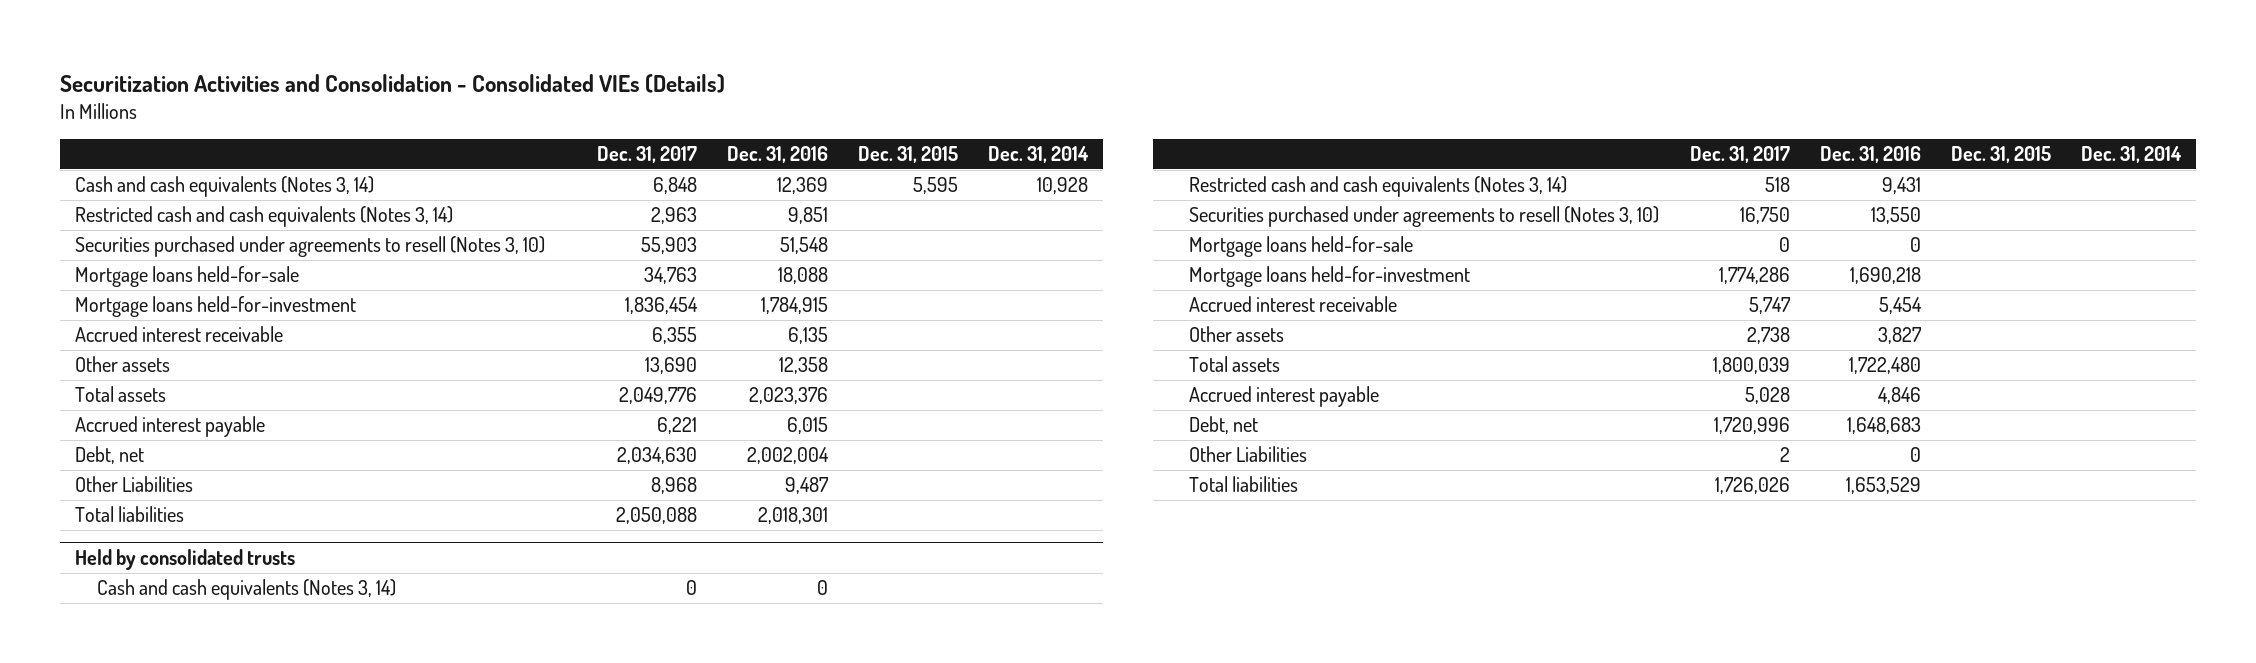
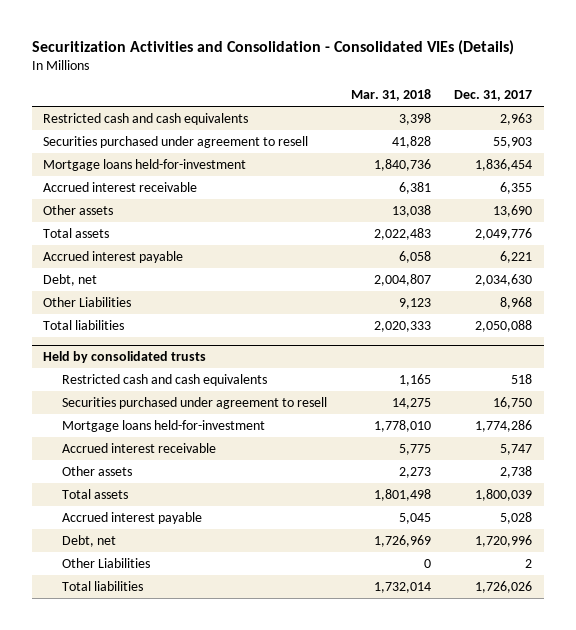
- | Dec. 31, 2017 | Dec. 31, 2016 | Dec. 31, 2015 | Dec. 31, 2014
+ | Mar. 31, 2018 | Dec. 31, 2017
- Cash and cash equivalents (Notes 3, 14) | 6,848 | 12,369 | 5,595 | 10,928
- Restricted cash and cash equivalents (Notes 3, 14) | 2,963 | 9,851 | |
- Securities purchased under agreements to resell (Notes 3, 10) | 55,903 | 51,548 | |
- Mortgage loans held-for-sale | 34,763 | 18,088 | |
+ Restricted cash and cash equivalents | 3,398 | 2,963
+ Securities purchased under agreement to resell | 41,828 | 55,903
@ Held by consolidated trusts
- Cash and cash equivalents (Notes 3, 14) | 0 | 0 | |
- Restricted cash and cash equivalents (Notes 3, 14) | 518 | 9,431 | |
- Securities purchased under agreements to resell (Notes 3, 10) | 16,750 | 13,550 | |
- Mortgage loans held-for-sale | 0 | 0 | |
+ Restricted cash and cash equivalents | 1,165 | 518
+ Securities purchased under agreement to resell | 14,275 | 16,750

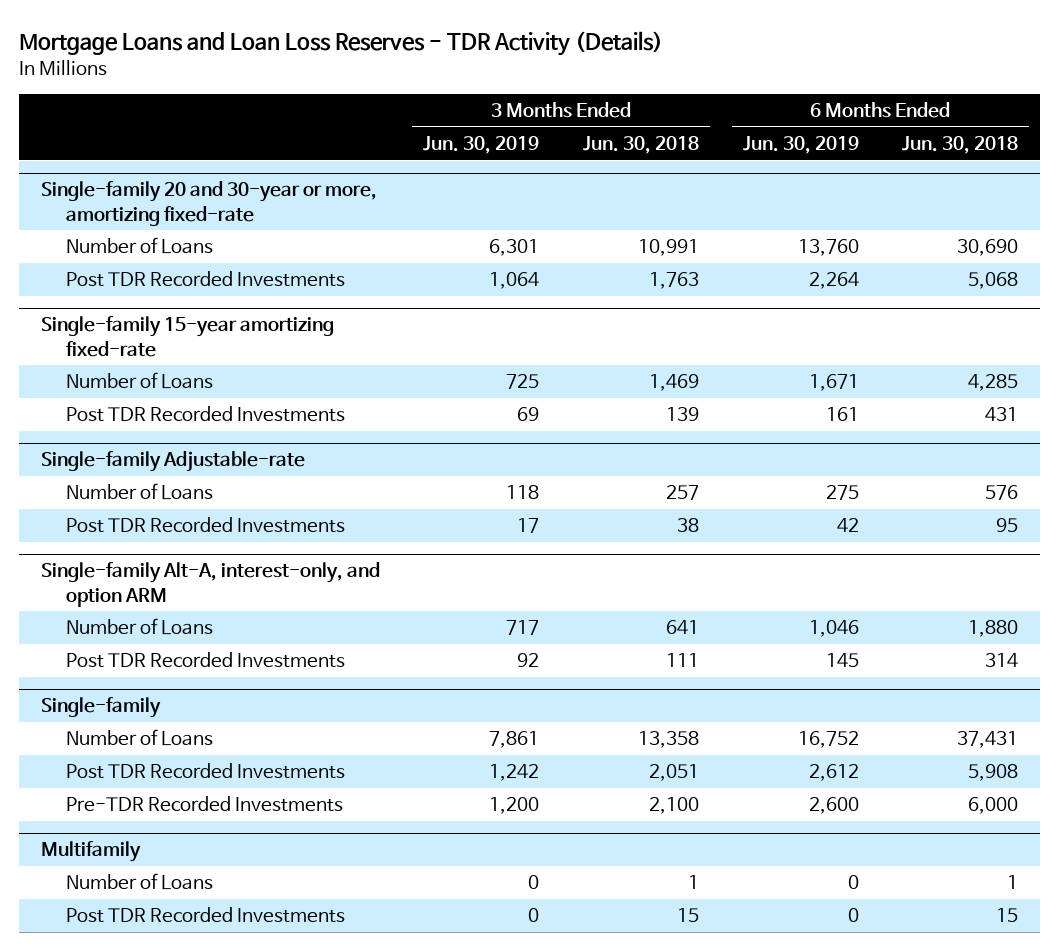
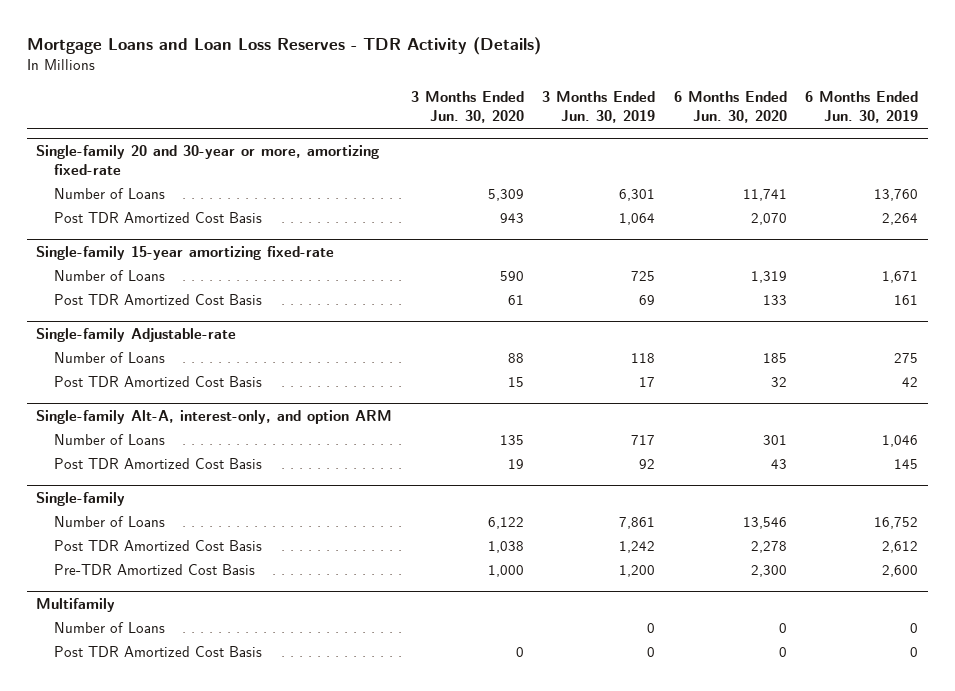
- | 3 Months Ended Jun. 30, 2019 | 3 Months Ended Jun. 30, 2018 | 6 Months Ended Jun. 30, 2019 | 6 Months Ended Jun. 30, 2018
+ | 3 Months Ended Jun. 30, 2020 | 3 Months Ended Jun. 30, 2019 | 6 Months Ended Jun. 30, 2020 | 6 Months Ended Jun. 30, 2019
@ Single-family 20 and 30-year or more, amortizing fixed-rate
- Post TDR Recorded Investments | 1,064 | 1,763 | 2,264 | 5,068
+ Post TDR Amortized Cost Basis | 943 | 1,064 | 2,070 | 2,264
@ Single-family 15-year amortizing fixed-rate
- Post TDR Recorded Investments | 69 | 139 | 161 | 431
+ Post TDR Amortized Cost Basis | 61 | 69 | 133 | 161
@ Single-family Adjustable-rate
- Post TDR Recorded Investments | 17 | 38 | 42 | 95
+ Post TDR Amortized Cost Basis | 15 | 17 | 32 | 42
@ Single-family Alt-A, interest-only, and option ARM
- Post TDR Recorded Investments | 92 | 111 | 145 | 314
+ Post TDR Amortized Cost Basis | 19 | 92 | 43 | 145
@ Single-family
- Post TDR Recorded Investments | 1,242 | 2,051 | 2,612 | 5,908
- Pre-TDR Recorded Investments | 1,200 | 2,100 | 2,600 | 6,000
+ Post TDR Amortized Cost Basis | 1,038 | 1,242 | 2,278 | 2,612
+ Pre-TDR Amortized Cost Basis | 1,000 | 1,200 | 2,300 | 2,600
@ Multifamily
- Post TDR Recorded Investments | 0 | 15 | 0 | 15
+ Post TDR Amortized Cost Basis | 0 | 0 | 0 | 0

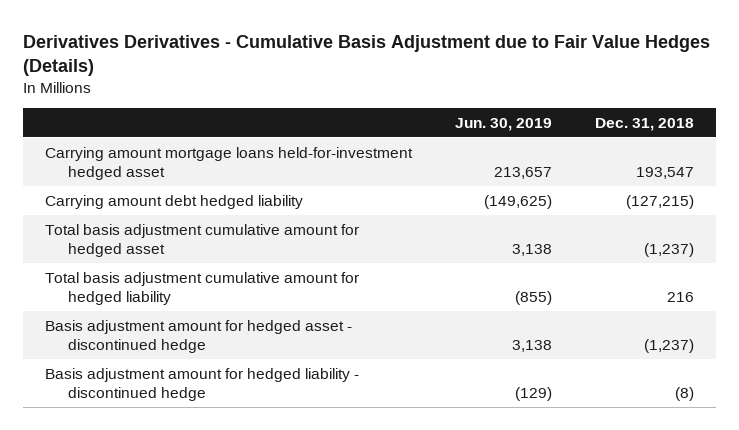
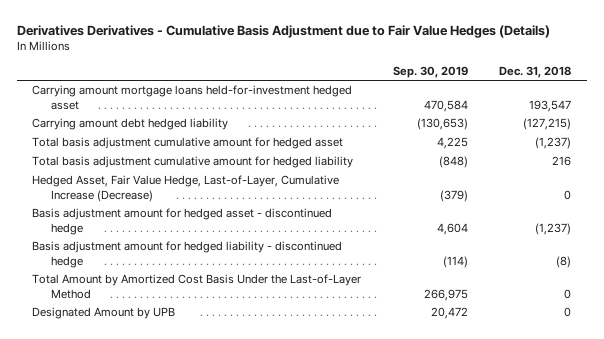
- | Jun. 30, 2019 | Dec. 31, 2018
+ | Sep. 30, 2019 | Dec. 31, 2018
+ Hedged Asset, Fair Value Hedge, Last-of-Layer, Cumulative Increase (Decrease) | (379) | 0
+ Total Amount by Amortized Cost Basis Under the Last-of-Layer Method | 266,975 | 0
+ Designated Amount by UPB | 20,472 | 0

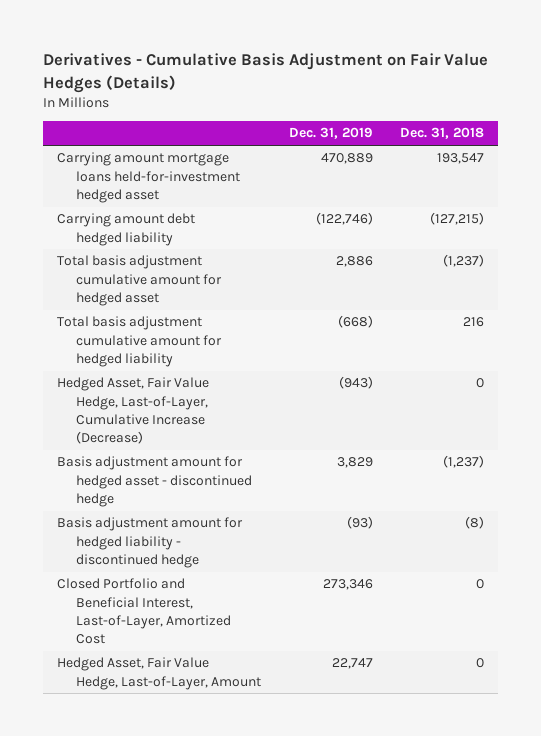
- Derivatives Derivatives - Cumulative Basis Adjustment due to Fair Value Hedges (Details)
+ Derivatives - Cumulative Basis Adjustment on Fair Value Hedges (Details)
- | Sep. 30, 2019 | Dec. 31, 2018
+ | Dec. 31, 2019 | Dec. 31, 2018
- Total Amount by Amortized Cost Basis Under the Last-of-Layer Method | 266,975 | 0
- Designated Amount by UPB | 20,472 | 0
+ Closed Portfolio and Beneficial Interest, Last-of-Layer, Amortized Cost | 273,346 | 0
+ Hedged Asset, Fair Value Hedge, Last-of-Layer, Amount | 22,747 | 0

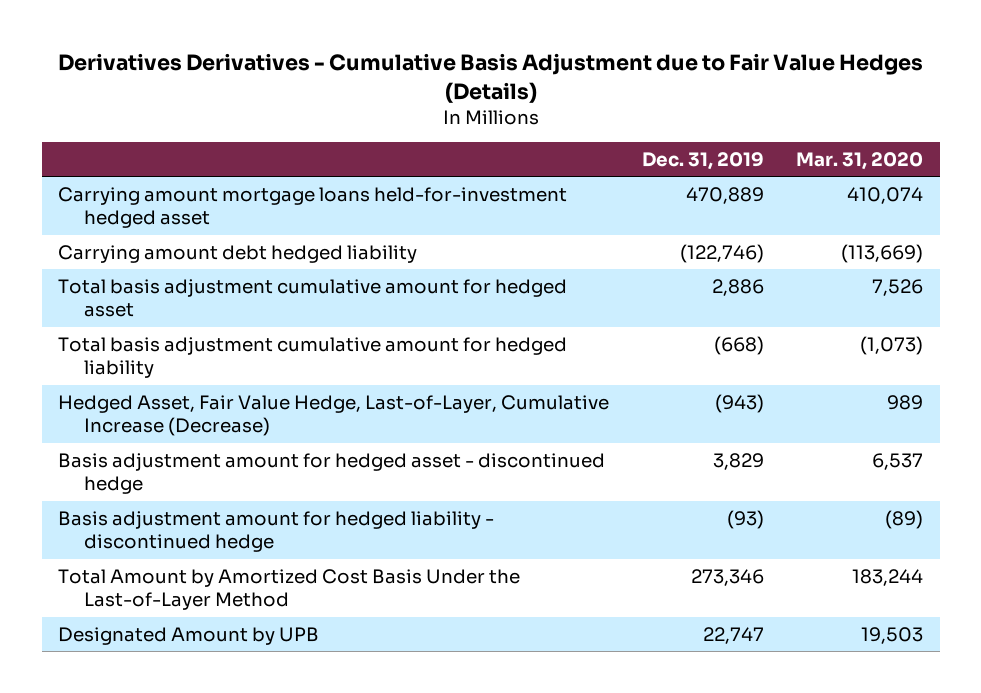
- Derivatives - Cumulative Basis Adjustment on Fair Value Hedges (Details)
+ Derivatives Derivatives - Cumulative Basis Adjustment due to Fair Value Hedges (Details)
- | Dec. 31, 2019 | Dec. 31, 2018
+ | Dec. 31, 2019 | Mar. 31, 2020
- Closed Portfolio and Beneficial Interest, Last-of-Layer, Amortized Cost | 273,346 | 0
- Hedged Asset, Fair Value Hedge, Last-of-Layer, Amount | 22,747 | 0
+ Total Amount by Amortized Cost Basis Under the Last-of-Layer Method | 273,346 | 183,244
+ Designated Amount by UPB | 22,747 | 19,503

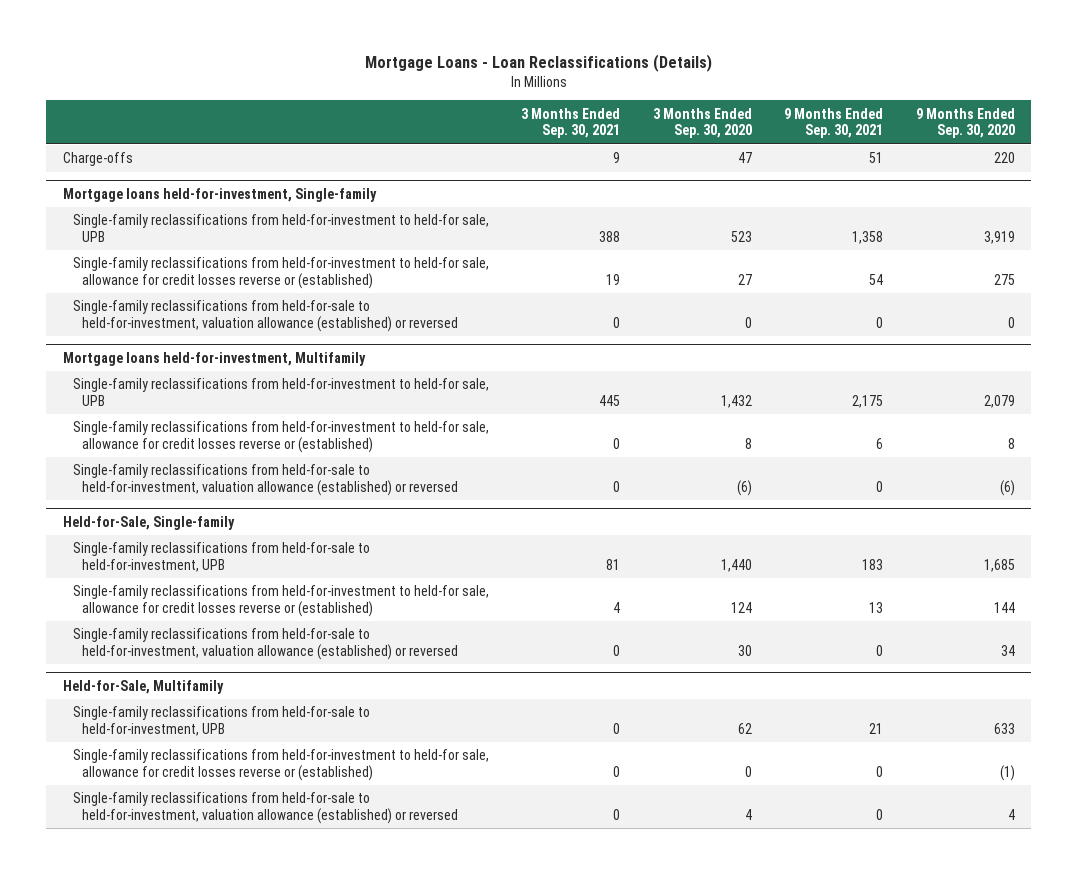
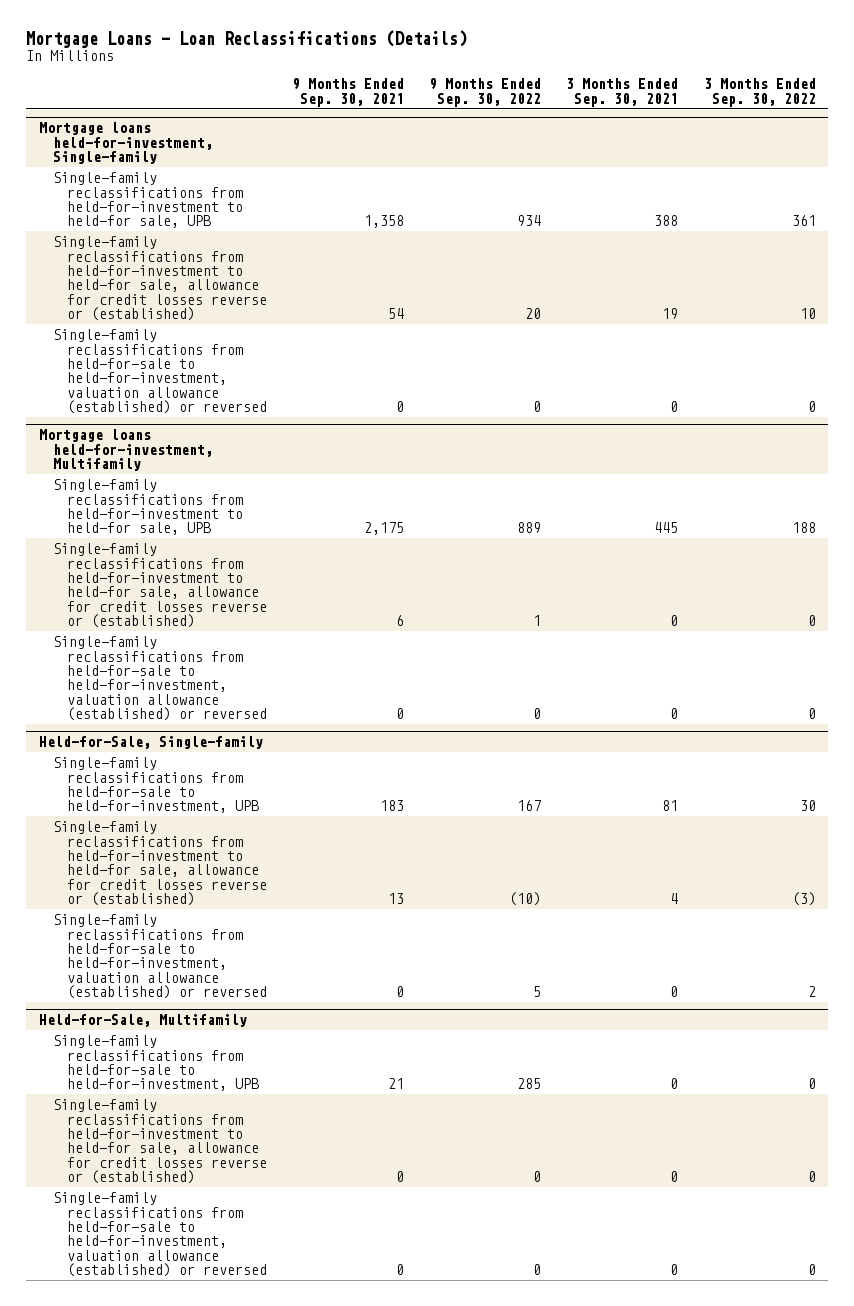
- | 3 Months Ended Sep. 30, 2021 | 3 Months Ended Sep. 30, 2020 | 9 Months Ended Sep. 30, 2021 | 9 Months Ended Sep. 30, 2020
+ | 9 Months Ended Sep. 30, 2021 | 9 Months Ended Sep. 30, 2022 | 3 Months Ended Sep. 30, 2021 | 3 Months Ended Sep. 30, 2022
- Charge-offs | 9 | 47 | 51 | 220

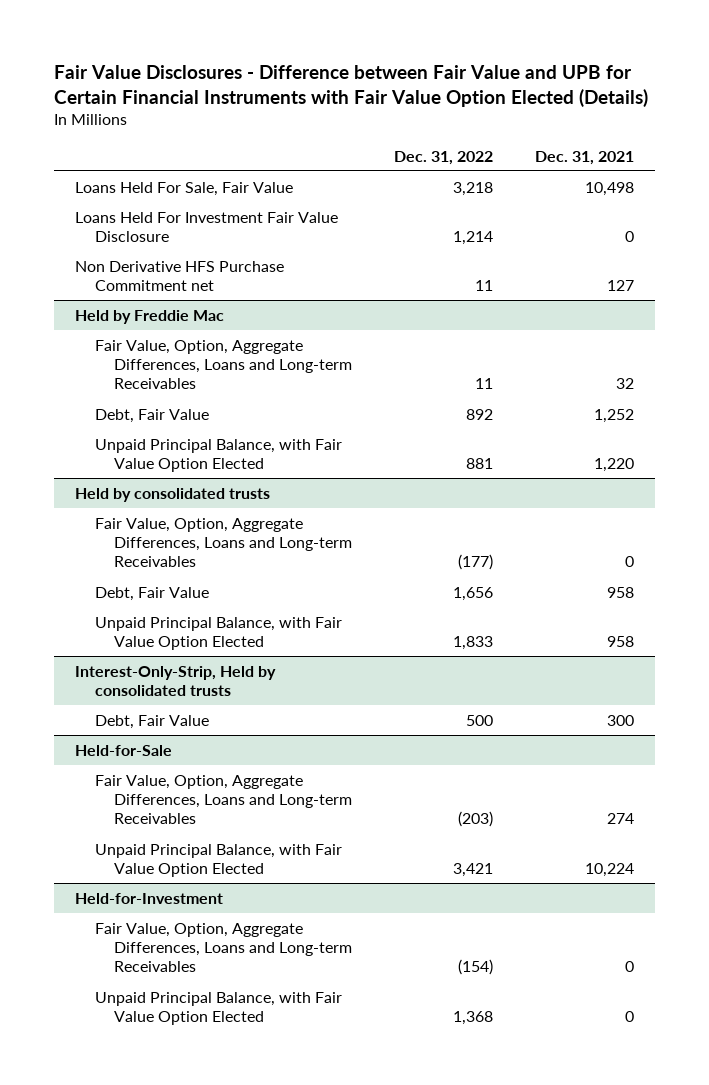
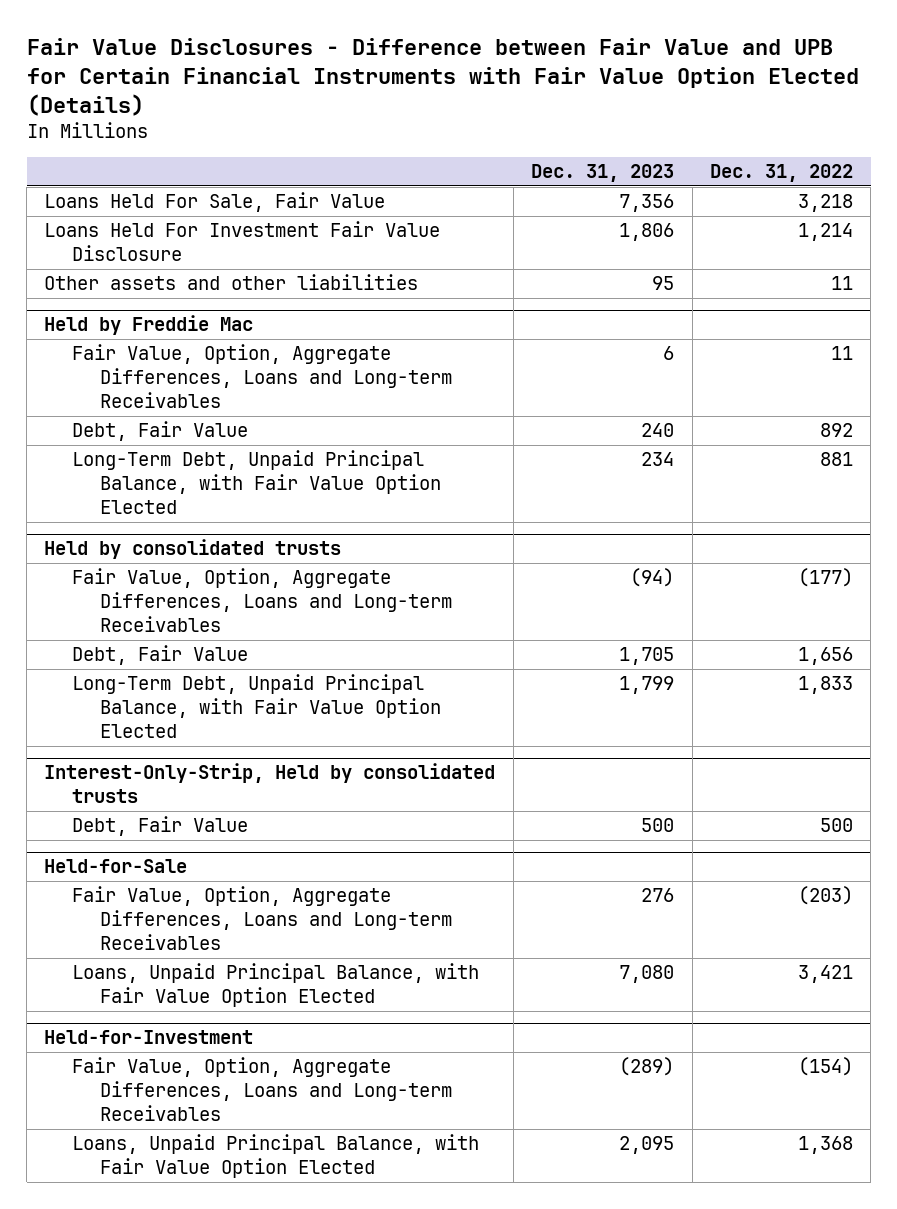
- | Dec. 31, 2022 | Dec. 31, 2021
+ | Dec. 31, 2023 | Dec. 31, 2022
- Non Derivative HFS Purchase Commitment net | 11 | 127
+ Other assets and other liabilities | 95 | 11
@ Held by Freddie Mac
- Unpaid Principal Balance, with Fair Value Option Elected | 881 | 1,220
+ Long-Term Debt, Unpaid Principal Balance, with Fair Value Option Elected | 234 | 881
@ Held by consolidated trusts
- Unpaid Principal Balance, with Fair Value Option Elected | 1,833 | 958
+ Long-Term Debt, Unpaid Principal Balance, with Fair Value Option Elected | 1,799 | 1,833
@ Held-for-Sale
- Unpaid Principal Balance, with Fair Value Option Elected | 3,421 | 10,224
+ Loans, Unpaid Principal Balance, with Fair Value Option Elected | 7,080 | 3,421
@ Held-for-Investment
- Unpaid Principal Balance, with Fair Value Option Elected | 1,368 | 0
+ Loans, Unpaid Principal Balance, with Fair Value Option Elected | 2,095 | 1,368

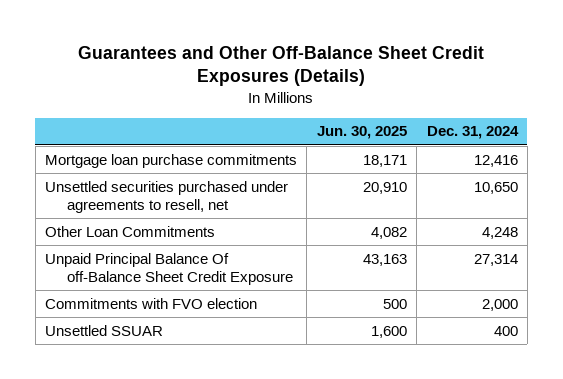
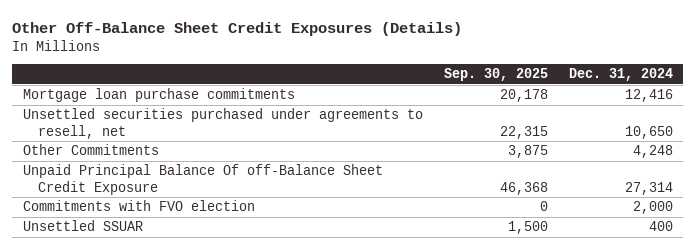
- Guarantees and Other Off-Balance Sheet Credit Exposures (Details)
+ Other Off-Balance Sheet Credit Exposures (Details)
- | Jun. 30, 2025 | Dec. 31, 2024
+ | Sep. 30, 2025 | Dec. 31, 2024
- Other Loan Commitments | 4,082 | 4,248
+ Other Commitments | 3,875 | 4,248

